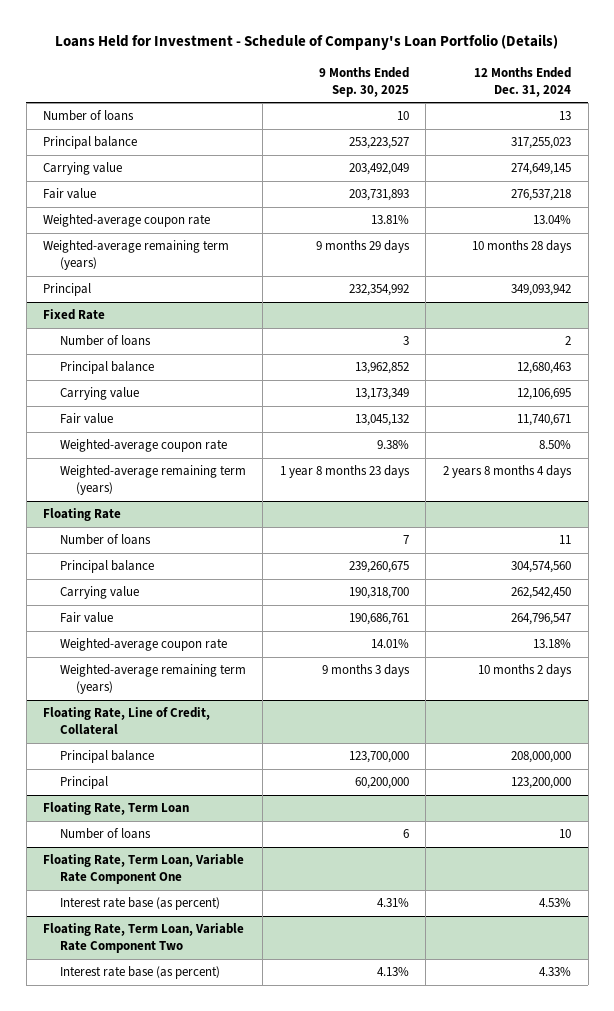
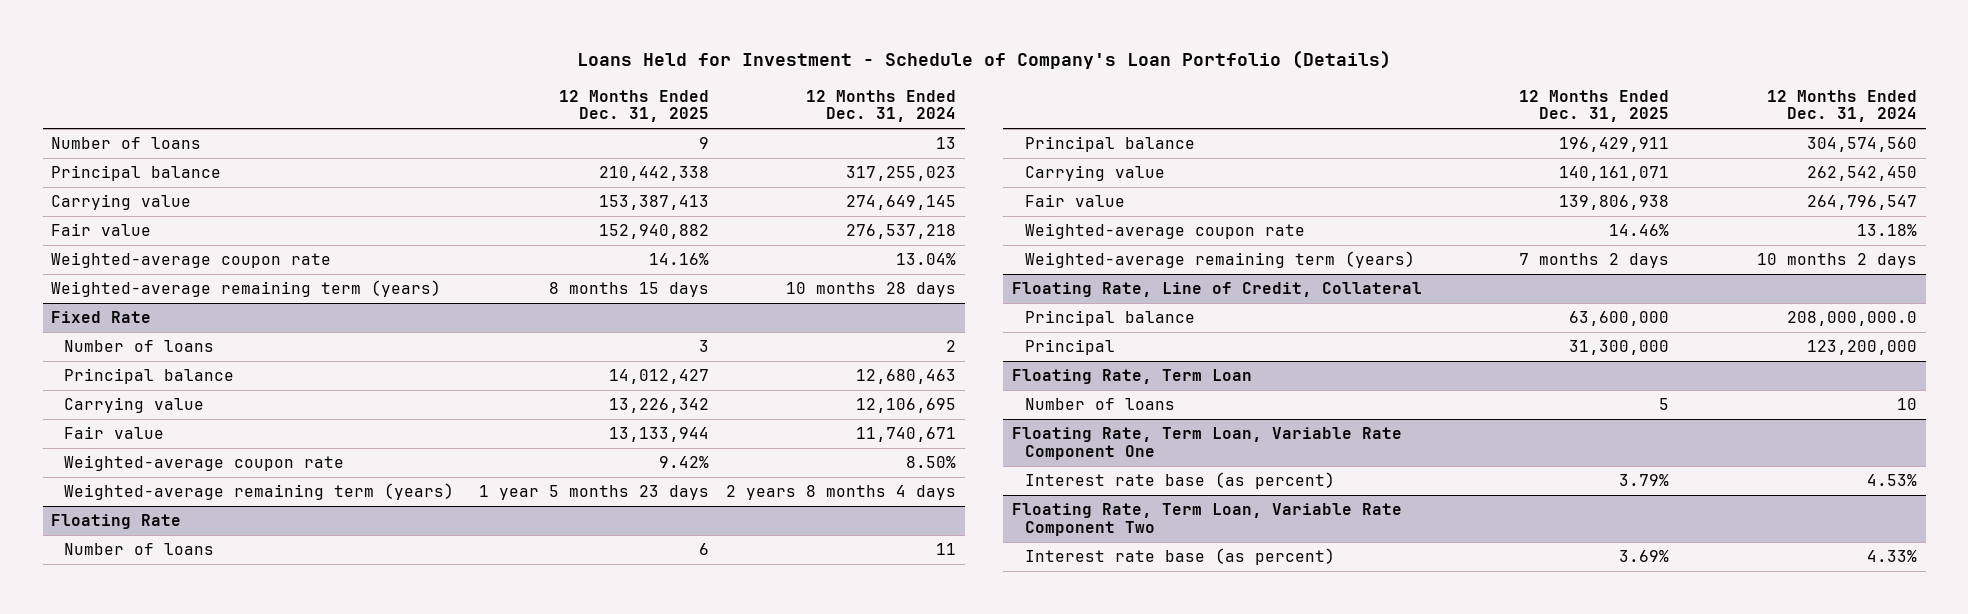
- | 9 Months Ended Sep. 30, 2025 | 12 Months Ended Dec. 31, 2024
+ | 12 Months Ended Dec. 31, 2025 | 12 Months Ended Dec. 31, 2024
- Principal | 232,354,992 | 349,093,942
@ Floating Rate, Line of Credit, Collateral
- Principal balance | 123,700,000 | 208,000,000
+ Principal balance | 63,600,000 | 208,000,000.0

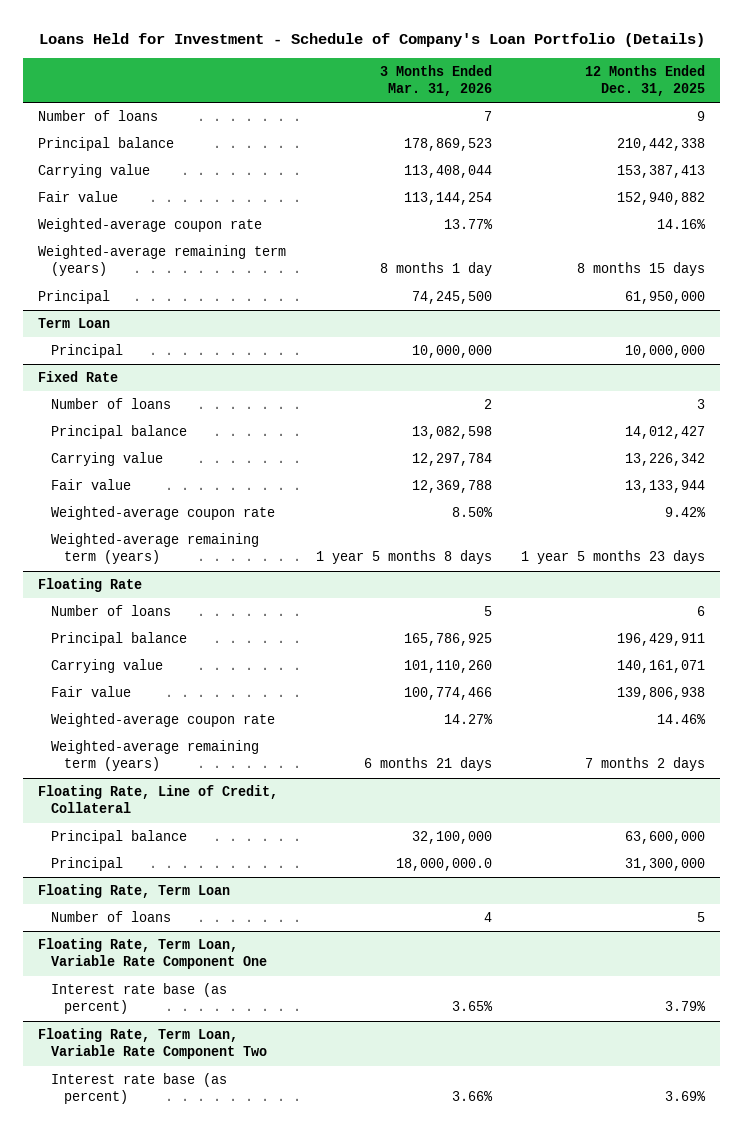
- | 12 Months Ended Dec. 31, 2025 | 12 Months Ended Dec. 31, 2024
+ | 3 Months Ended Mar. 31, 2026 | 12 Months Ended Dec. 31, 2025
+ Principal | 74,245,500 | 61,950,000
+ Term Loan
+ Principal | 10,000,000 | 10,000,000

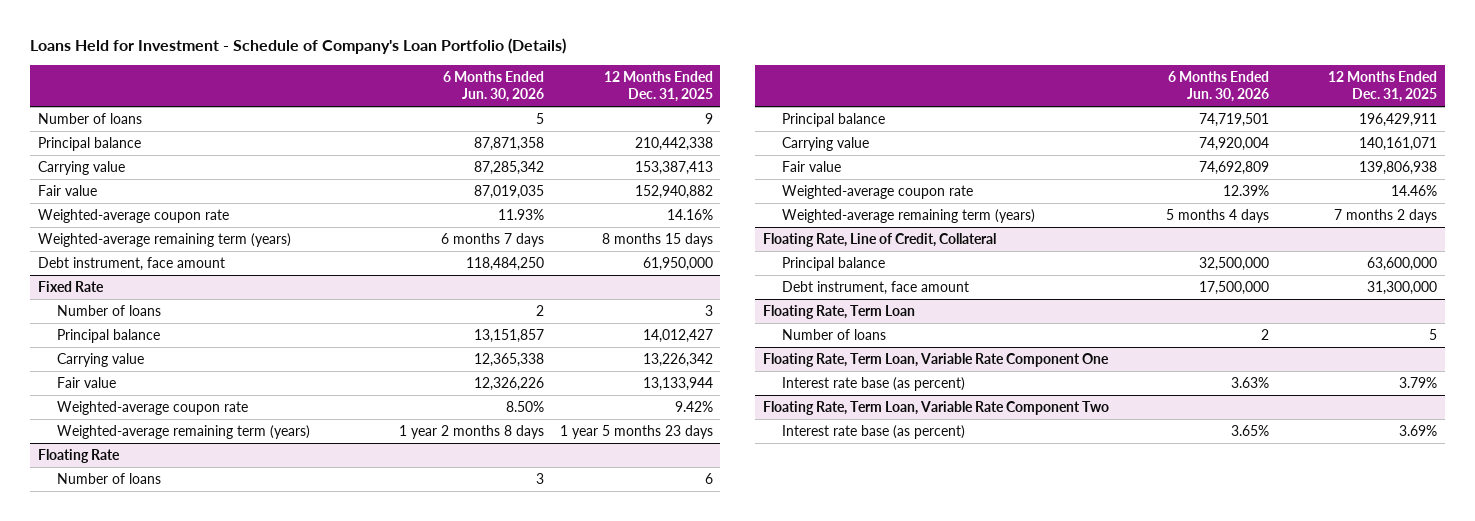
- | 3 Months Ended Mar. 31, 2026 | 12 Months Ended Dec. 31, 2025
+ | 6 Months Ended Jun. 30, 2026 | 12 Months Ended Dec. 31, 2025
- Principal | 74,245,500 | 61,950,000
- Term Loan
- Principal | 10,000,000 | 10,000,000
+ Debt instrument, face amount | 118,484,250 | 61,950,000
@ Floating Rate, Line of Credit, Collateral
- Principal | 18,000,000.0 | 31,300,000
+ Debt instrument, face amount | 17,500,000 | 31,300,000

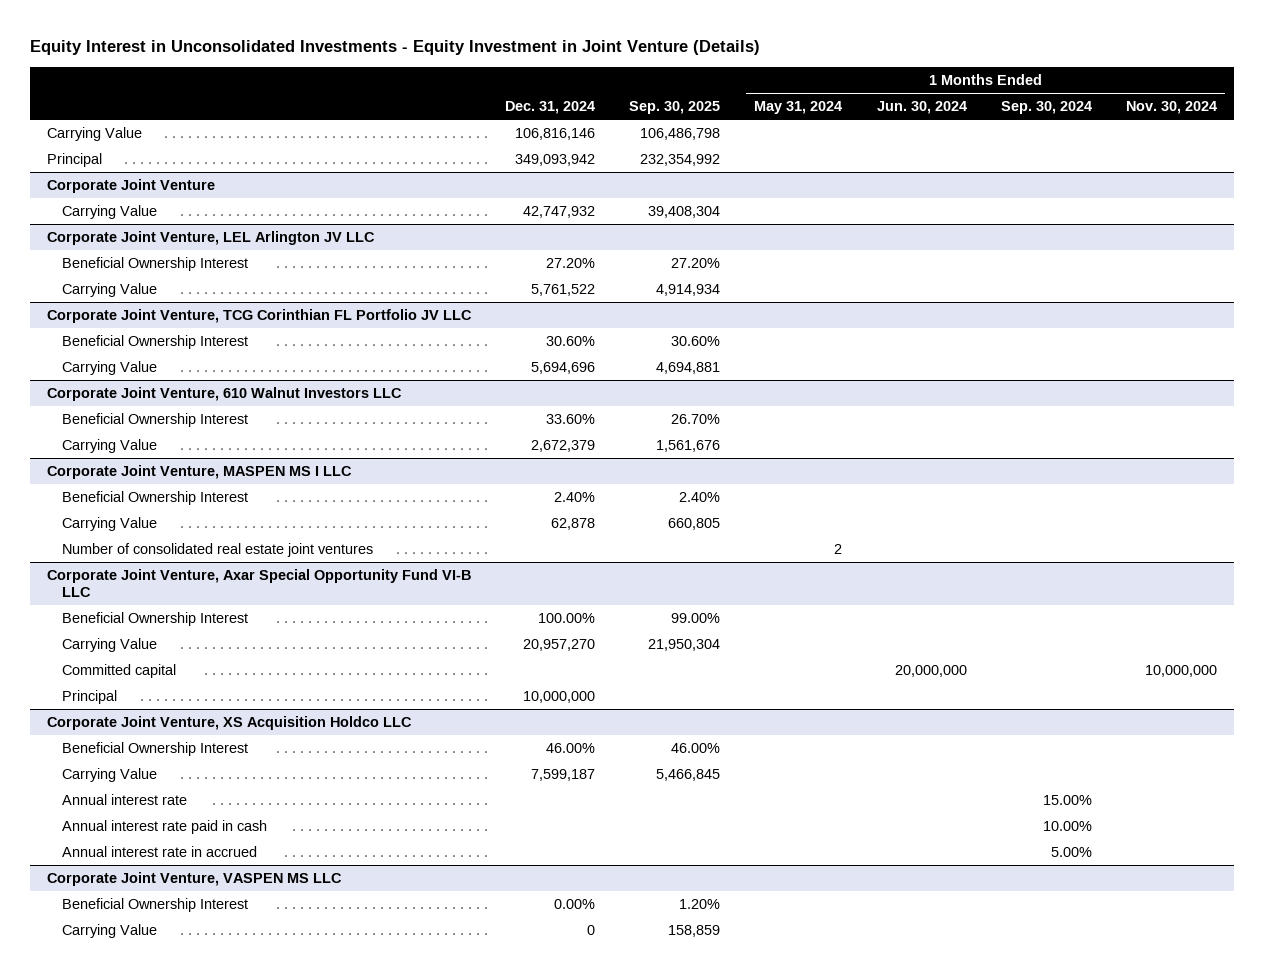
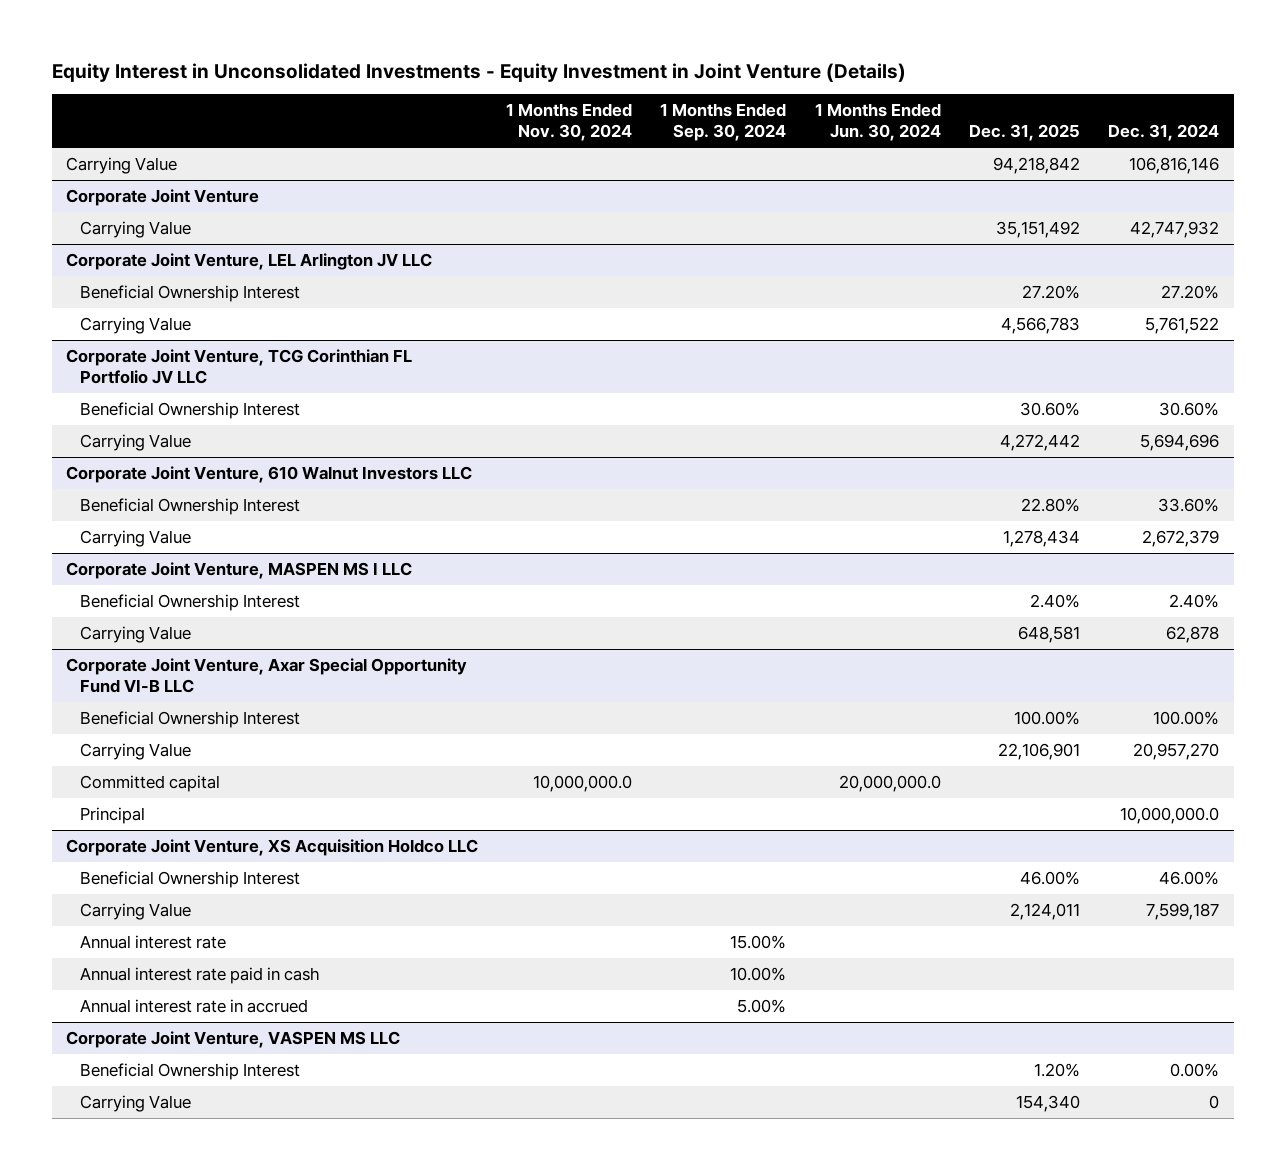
- | Dec. 31, 2024 | Sep. 30, 2025 | 1 Months Ended May 31, 2024 | 1 Months Ended Jun. 30, 2024 | 1 Months Ended Sep. 30, 2024 | 1 Months Ended Nov. 30, 2024
+ | 1 Months Ended Nov. 30, 2024 | 1 Months Ended Sep. 30, 2024 | 1 Months Ended Jun. 30, 2024 | Dec. 31, 2025 | Dec. 31, 2024
- Principal | 349,093,942 | 232,354,992 | | | |
@ Corporate Joint Venture, MASPEN MS I LLC
- Number of consolidated real estate joint ventures | | | 2 | | |
@ Corporate Joint Venture, Axar Special Opportunity Fund VI-B LLC
- Committed capital | | | | 20,000,000 | | 10,000,000
- Principal | 10,000,000 | | | | |
+ Committed capital | 10,000,000.0 | | 20,000,000.0 | |
+ Principal | | | | | 10,000,000.0

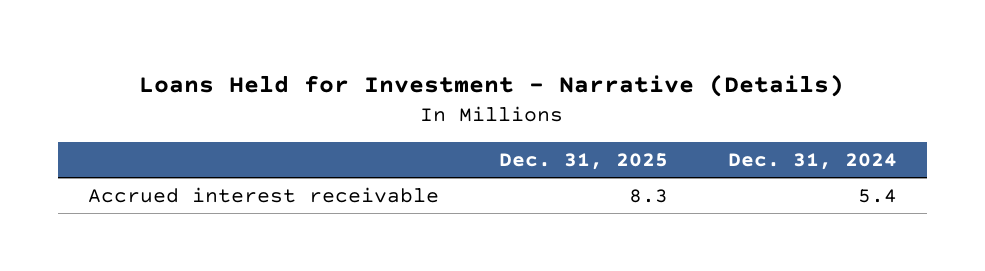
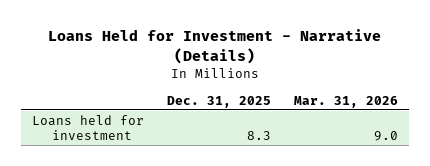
- | Dec. 31, 2025 | Dec. 31, 2024
+ | Dec. 31, 2025 | Mar. 31, 2026
- Accrued interest receivable | 8.3 | 5.4
+ Loans held for investment | 8.3 | 9.0

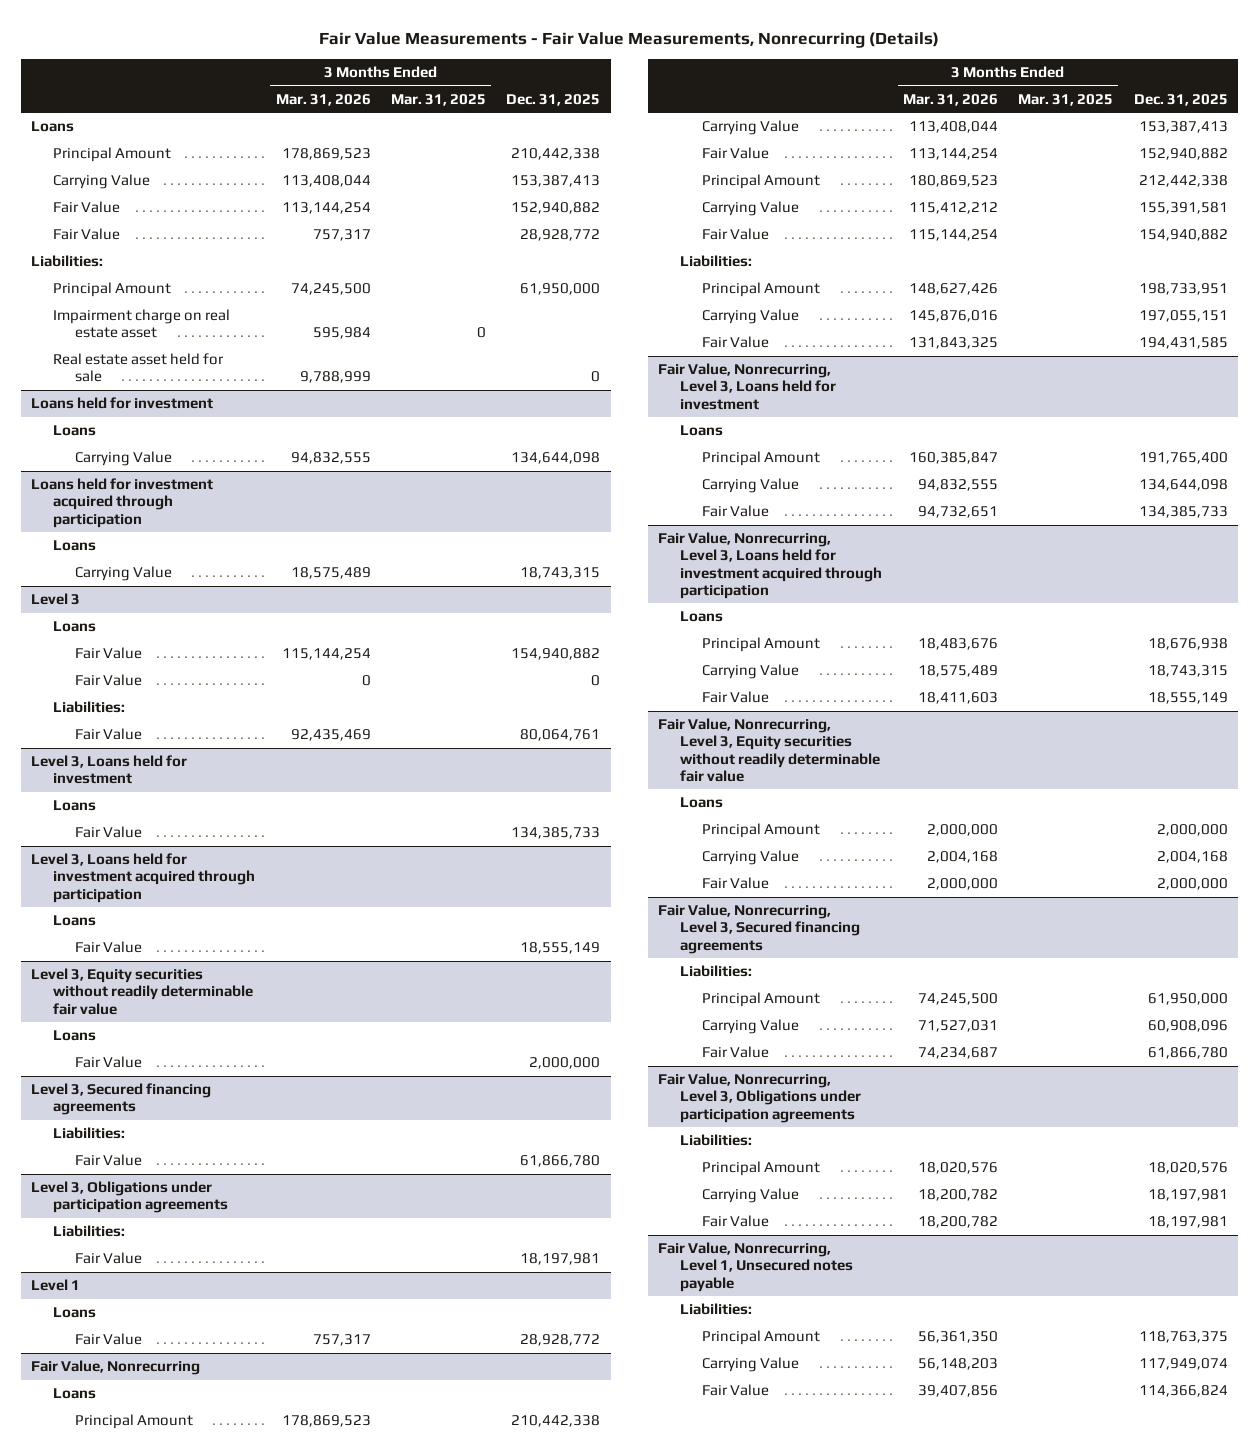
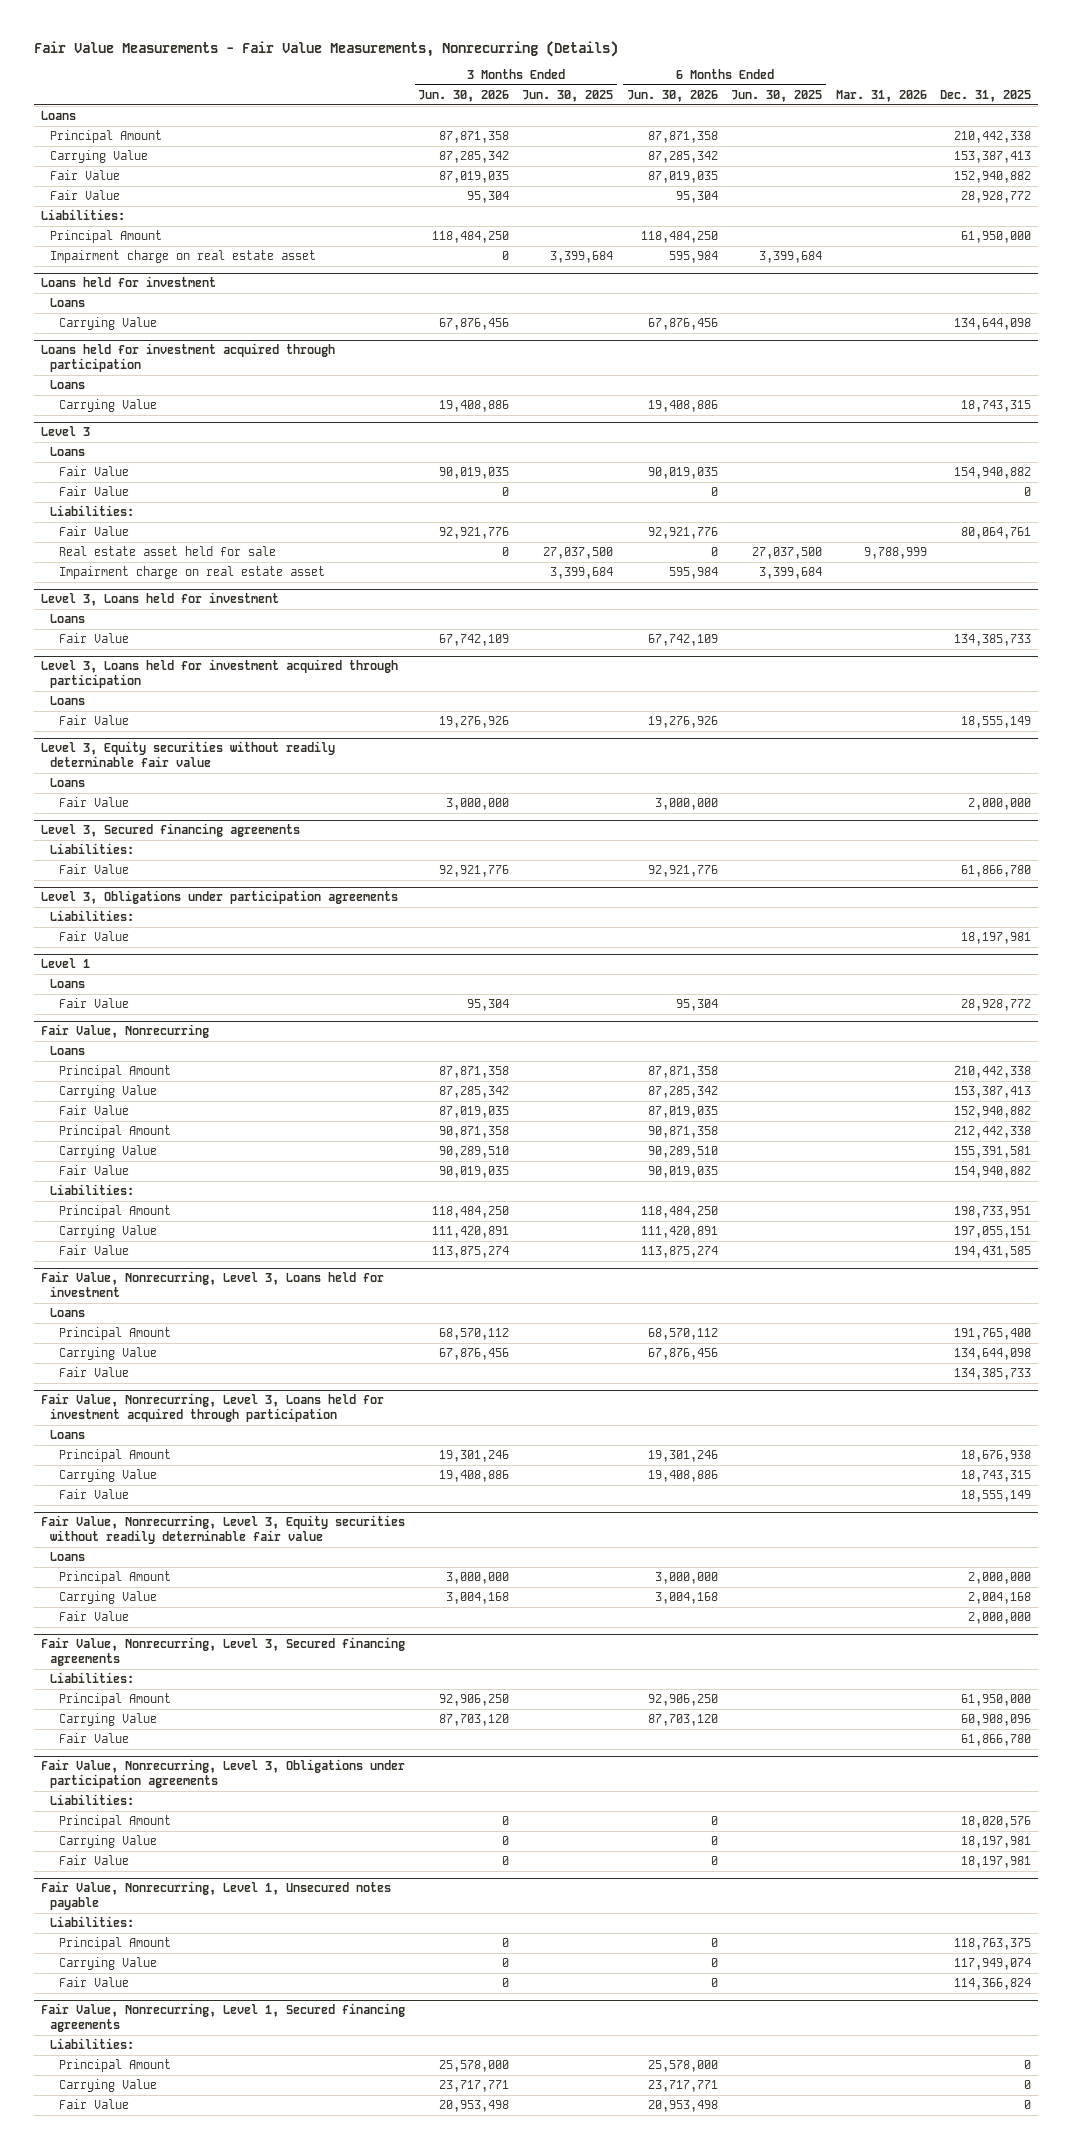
- | 3 Months Ended Mar. 31, 2026 | 3 Months Ended Mar. 31, 2025 | Dec. 31, 2025
+ | 3 Months Ended Jun. 30, 2026 | 3 Months Ended Jun. 30, 2025 | 6 Months Ended Jun. 30, 2026 | 6 Months Ended Jun. 30, 2025 | Mar. 31, 2026 | Dec. 31, 2025
- Real estate asset held for sale | 9,788,999 | | 0
@ Level 3
+ Real estate asset held for sale | 0 | 27,037,500 | 0 | 27,037,500 | 9,788,999 |
+ Impairment charge on real estate asset | | 3,399,684 | 595,984 | 3,399,684 | |
+ Fair Value, Nonrecurring, Level 1, Secured financing agreements
+ Liabilities:
+ Principal Amount | 25,578,000 | | 25,578,000 | | | 0
+ Carrying Value | 23,717,771 | | 23,717,771 | | | 0
+ Fair Value | 20,953,498 | | 20,953,498 | | | 0

